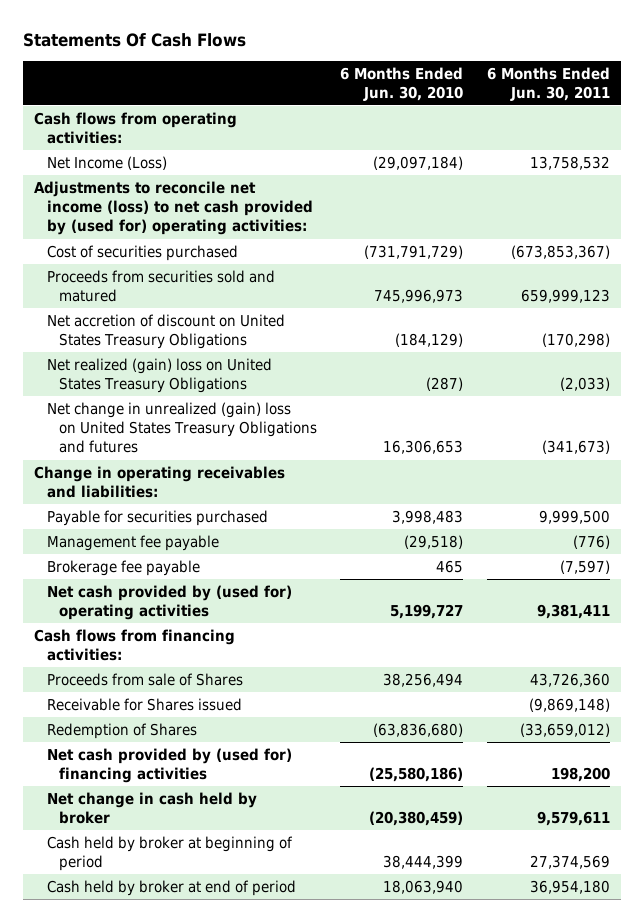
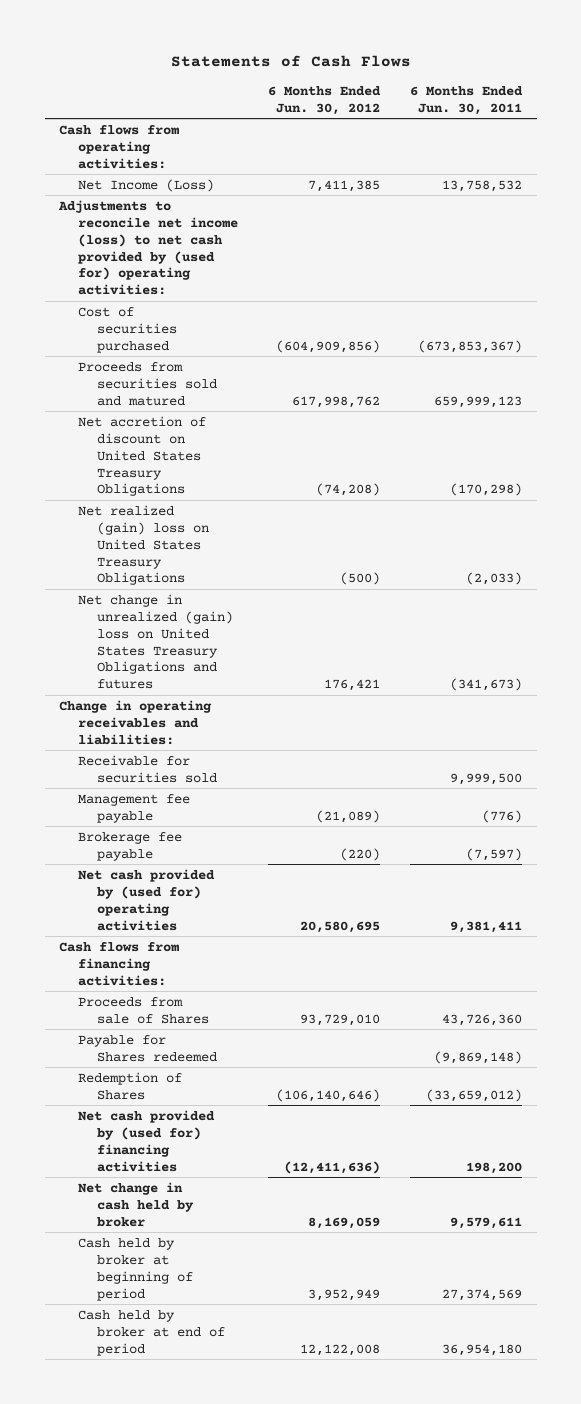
- Statements Of Cash Flows
+ Statements of Cash Flows
- | 6 Months Ended Jun. 30, 2010 | 6 Months Ended Jun. 30, 2011
+ | 6 Months Ended Jun. 30, 2012 | 6 Months Ended Jun. 30, 2011
- Payable for securities purchased | 3,998,483 | 9,999,500
+ Receivable for securities sold | | 9,999,500
- Receivable for Shares issued | | (9,869,148)
+ Payable for Shares redeemed | | (9,869,148)

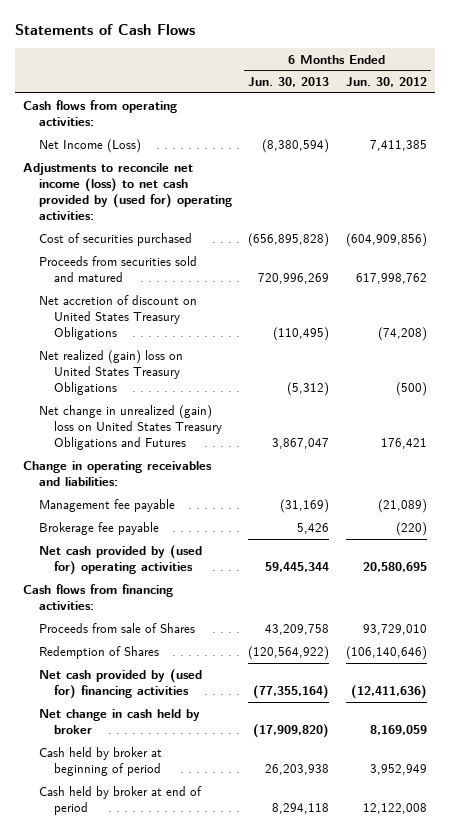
- | 6 Months Ended Jun. 30, 2012 | 6 Months Ended Jun. 30, 2011
+ | 6 Months Ended Jun. 30, 2013 | 6 Months Ended Jun. 30, 2012
- Net change in unrealized (gain) loss on United States Treasury Obligations and futures | 176,421 | (341,673)
+ Net change in unrealized (gain) loss on United States Treasury Obligations and Futures | 3,867,047 | 176,421
- Receivable for securities sold | | 9,999,500
- Payable for Shares redeemed | | (9,869,148)

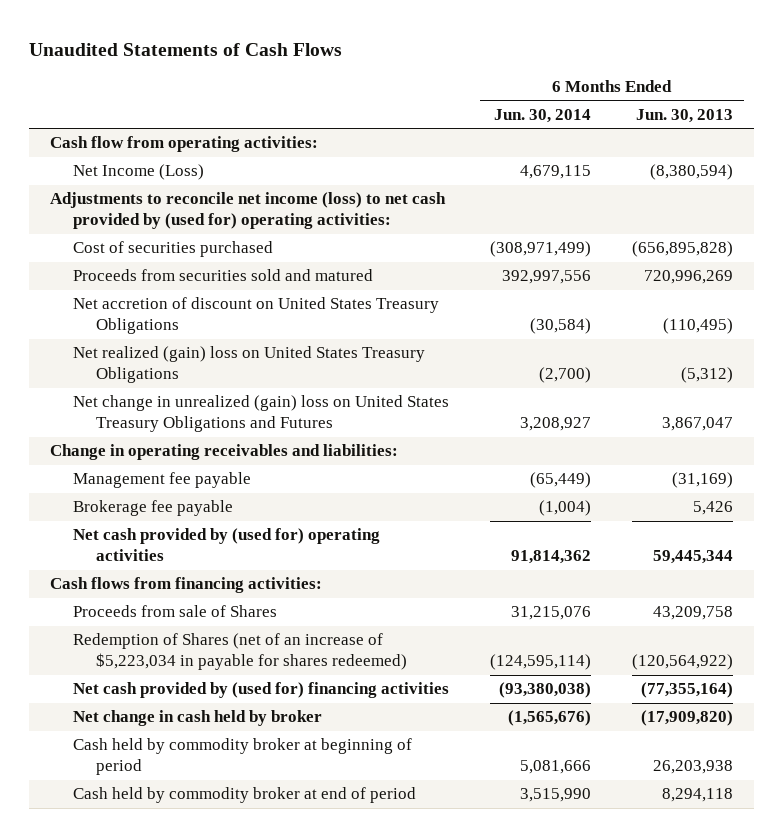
- Statements of Cash Flows
+ Unaudited Statements of Cash Flows
- | 6 Months Ended Jun. 30, 2013 | 6 Months Ended Jun. 30, 2012
+ | 6 Months Ended Jun. 30, 2014 | 6 Months Ended Jun. 30, 2013
- Cash flows from operating activities:
+ Cash flow from operating activities:
- Redemption of Shares | (120,564,922) | (106,140,646)
+ Redemption of Shares (net of an increase of $5,223,034 in payable for shares redeemed) | (124,595,114) | (120,564,922)
- Cash held by broker at beginning of period | 26,203,938 | 3,952,949
- Cash held by broker at end of period | 8,294,118 | 12,122,008
+ Cash held by commodity broker at beginning of period | 5,081,666 | 26,203,938
+ Cash held by commodity broker at end of period | 3,515,990 | 8,294,118

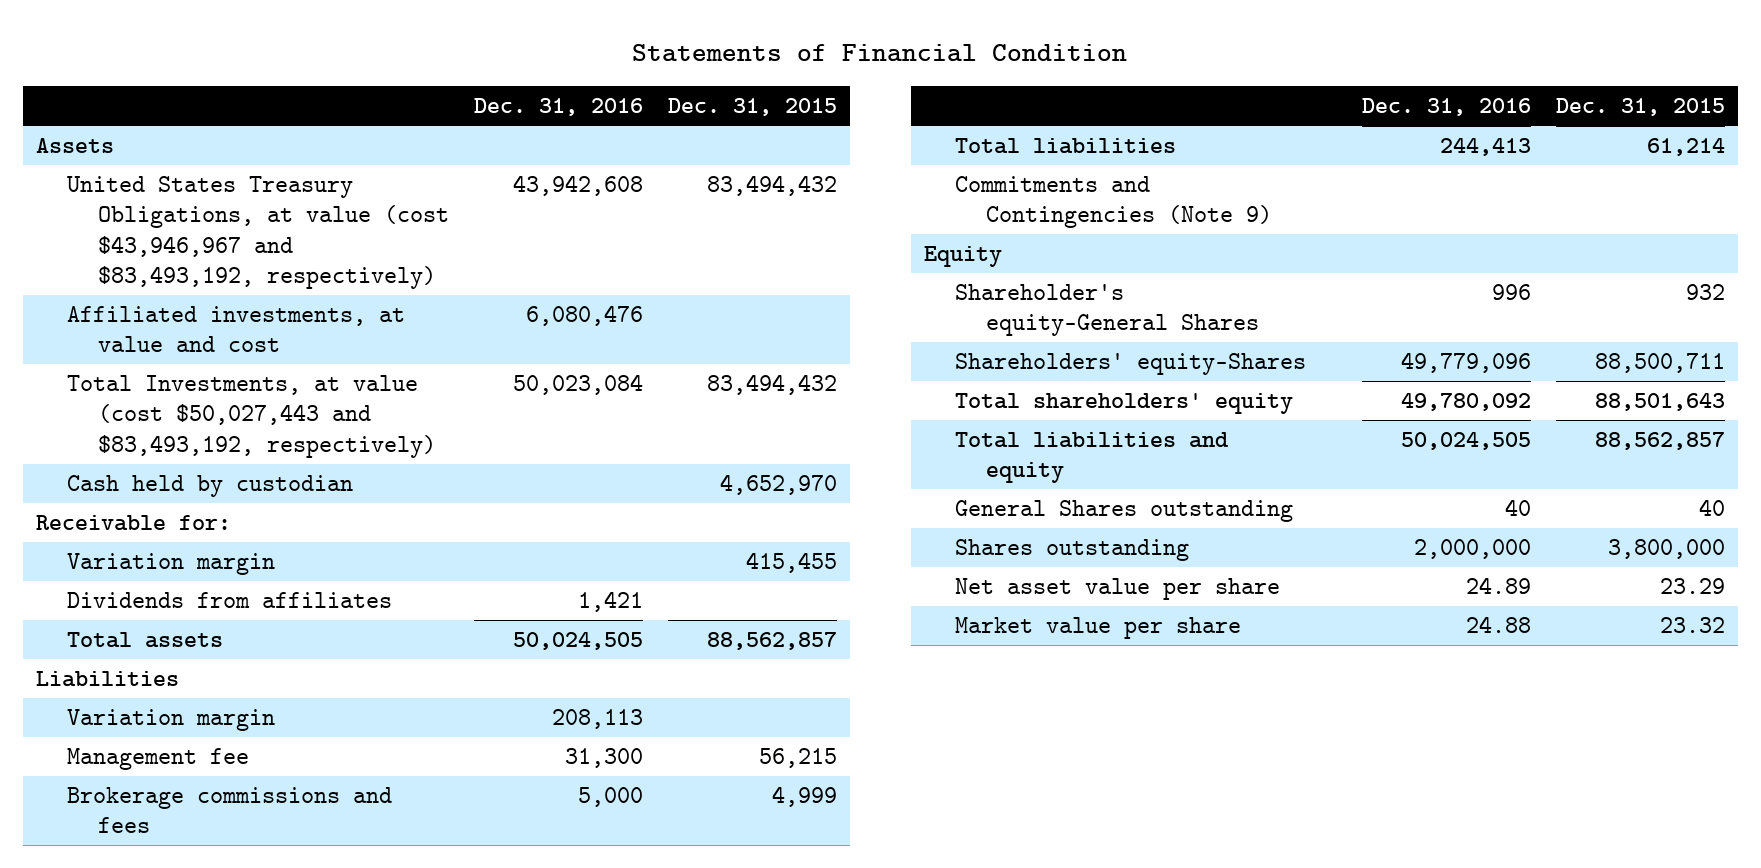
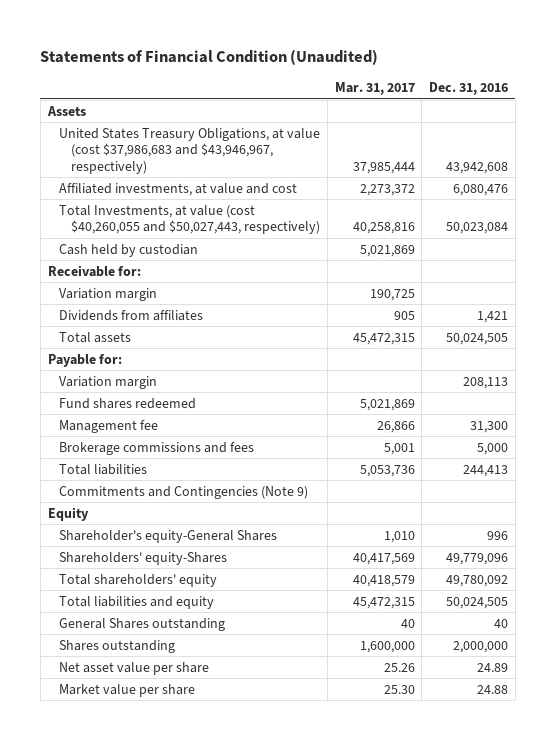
- Statements of Financial Condition
+ Statements of Financial Condition (Unaudited)
- | Dec. 31, 2016 | Dec. 31, 2015
+ | Mar. 31, 2017 | Dec. 31, 2016
- United States Treasury Obligations, at value (cost $43,946,967 and $83,493,192, respectively) | 43,942,608 | 83,494,432
+ United States Treasury Obligations, at value (cost $37,986,683 and $43,946,967, respectively) | 37,985,444 | 43,942,608
- Total Investments, at value (cost $50,027,443 and $83,493,192, respectively) | 50,023,084 | 83,494,432
+ Total Investments, at value (cost $40,260,055 and $50,027,443, respectively) | 40,258,816 | 50,023,084
- Liabilities
+ Payable for:
+ Fund shares redeemed | 5,021,869 |

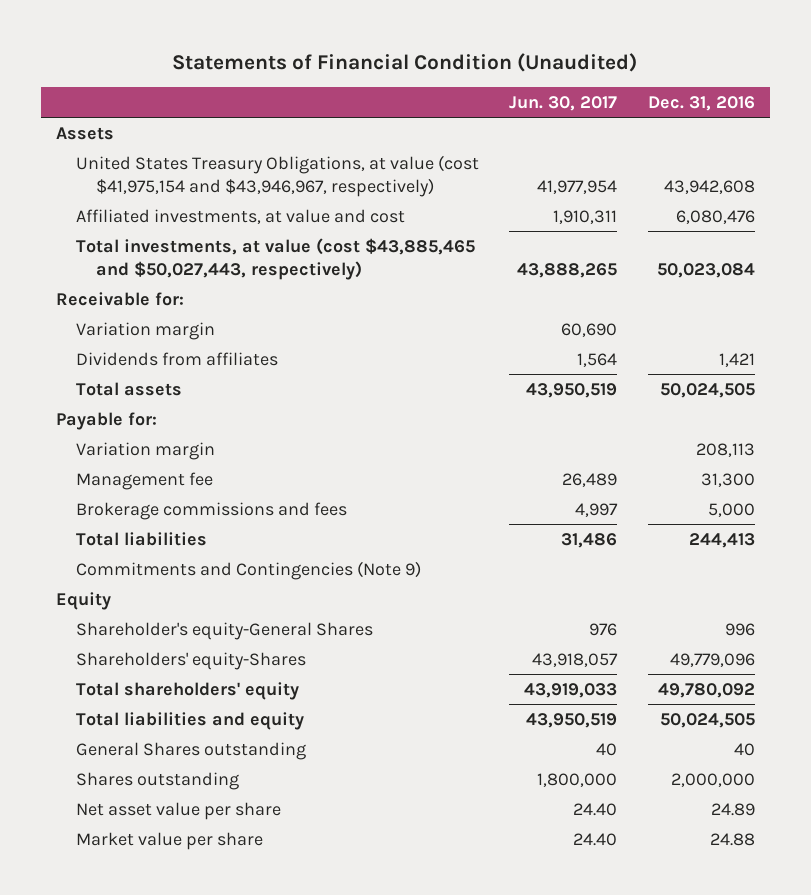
- | Mar. 31, 2017 | Dec. 31, 2016
+ | Jun. 30, 2017 | Dec. 31, 2016
- United States Treasury Obligations, at value (cost $37,986,683 and $43,946,967, respectively) | 37,985,444 | 43,942,608
+ United States Treasury Obligations, at value (cost $41,975,154 and $43,946,967, respectively) | 41,977,954 | 43,942,608
- Total Investments, at value (cost $40,260,055 and $50,027,443, respectively) | 40,258,816 | 50,023,084
- Cash held by custodian | 5,021,869 |
+ Total investments, at value (cost $43,885,465 and $50,027,443, respectively) | 43,888,265 | 50,023,084
- Fund shares redeemed | 5,021,869 |

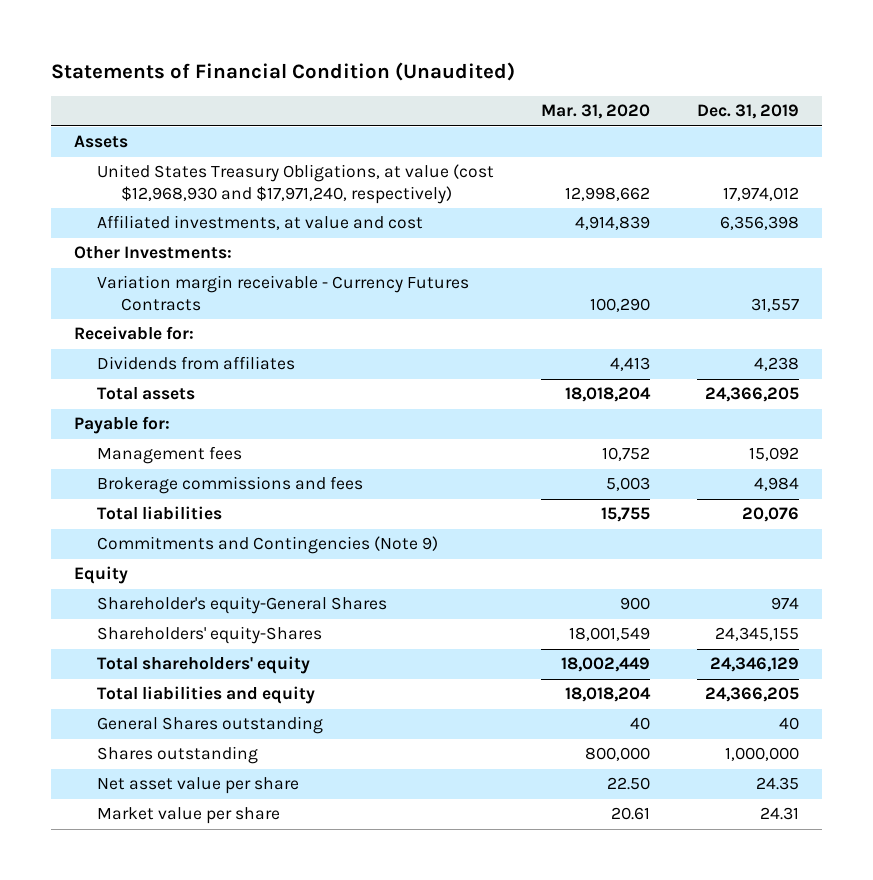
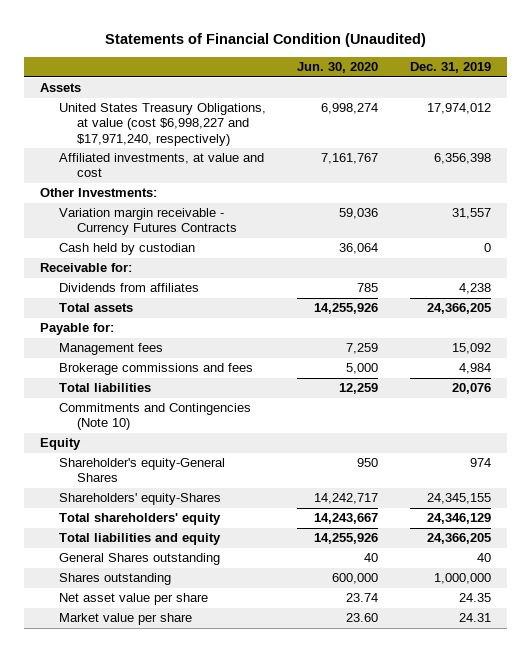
- | Mar. 31, 2020 | Dec. 31, 2019
+ | Jun. 30, 2020 | Dec. 31, 2019
- United States Treasury Obligations, at value (cost $12,968,930 and $17,971,240, respectively) | 12,998,662 | 17,974,012
+ United States Treasury Obligations, at value (cost $6,998,227 and $17,971,240, respectively) | 6,998,274 | 17,974,012
+ Cash held by custodian | 36,064 | 0
- Commitments and Contingencies (Note 9)
+ Commitments and Contingencies (Note 10)

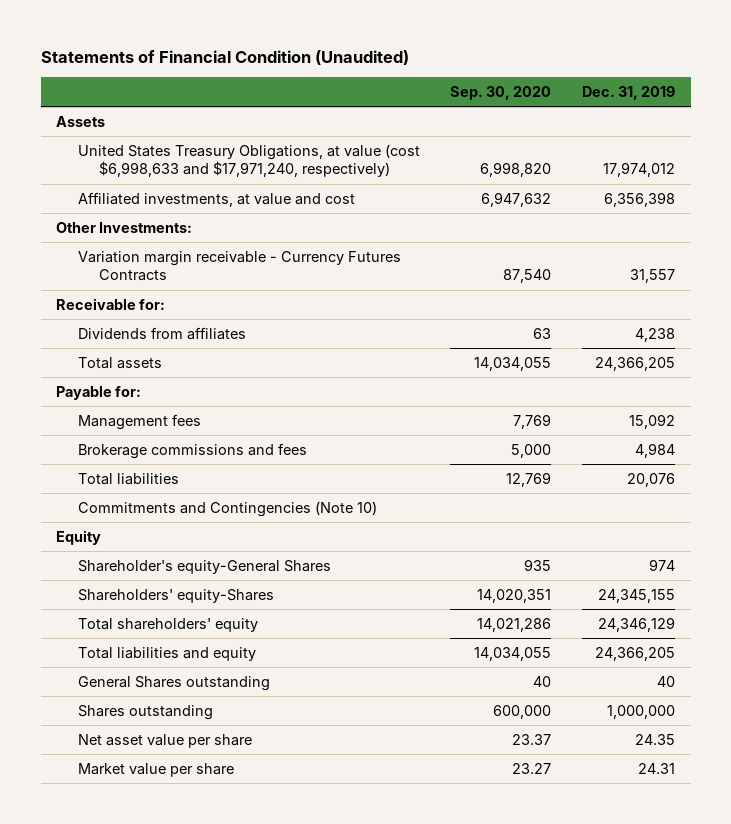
- | Jun. 30, 2020 | Dec. 31, 2019
+ | Sep. 30, 2020 | Dec. 31, 2019
- United States Treasury Obligations, at value (cost $6,998,227 and $17,971,240, respectively) | 6,998,274 | 17,974,012
+ United States Treasury Obligations, at value (cost $6,998,633 and $17,971,240, respectively) | 6,998,820 | 17,974,012
- Cash held by custodian | 36,064 | 0

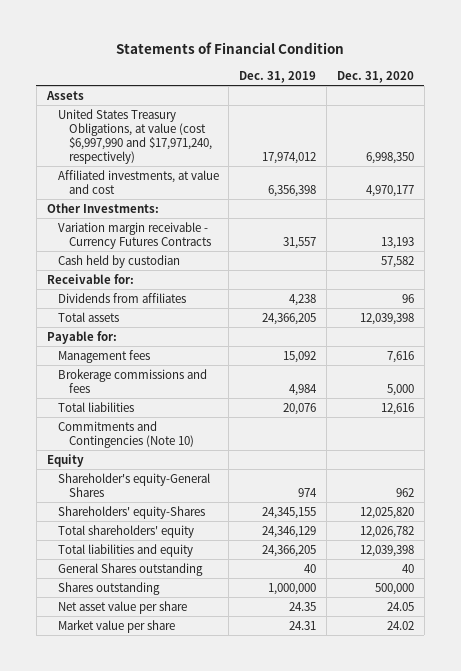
- Statements of Financial Condition (Unaudited)
+ Statements of Financial Condition
- | Sep. 30, 2020 | Dec. 31, 2019
+ | Dec. 31, 2019 | Dec. 31, 2020
- United States Treasury Obligations, at value (cost $6,998,633 and $17,971,240, respectively) | 6,998,820 | 17,974,012
+ United States Treasury Obligations, at value (cost $6,997,990 and $17,971,240, respectively) | 17,974,012 | 6,998,350
+ Cash held by custodian | | 57,582

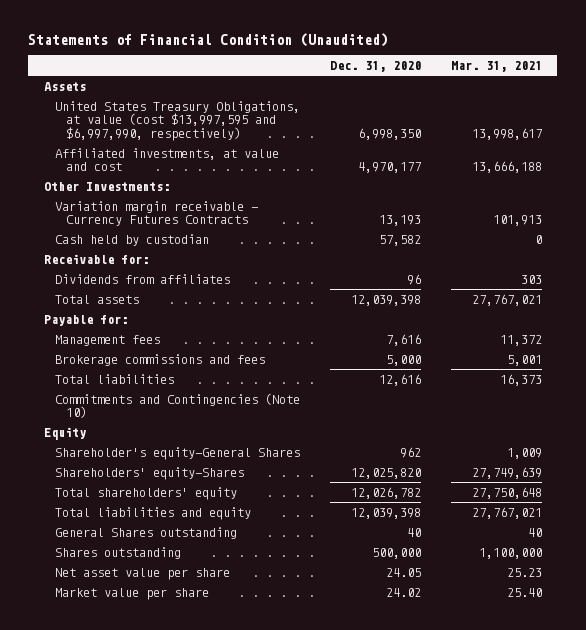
- Statements of Financial Condition
+ Statements of Financial Condition (Unaudited)
- | Dec. 31, 2019 | Dec. 31, 2020
+ | Dec. 31, 2020 | Mar. 31, 2021
- United States Treasury Obligations, at value (cost $6,997,990 and $17,971,240, respectively) | 17,974,012 | 6,998,350
+ United States Treasury Obligations, at value (cost $13,997,595 and $6,997,990, respectively) | 6,998,350 | 13,998,617

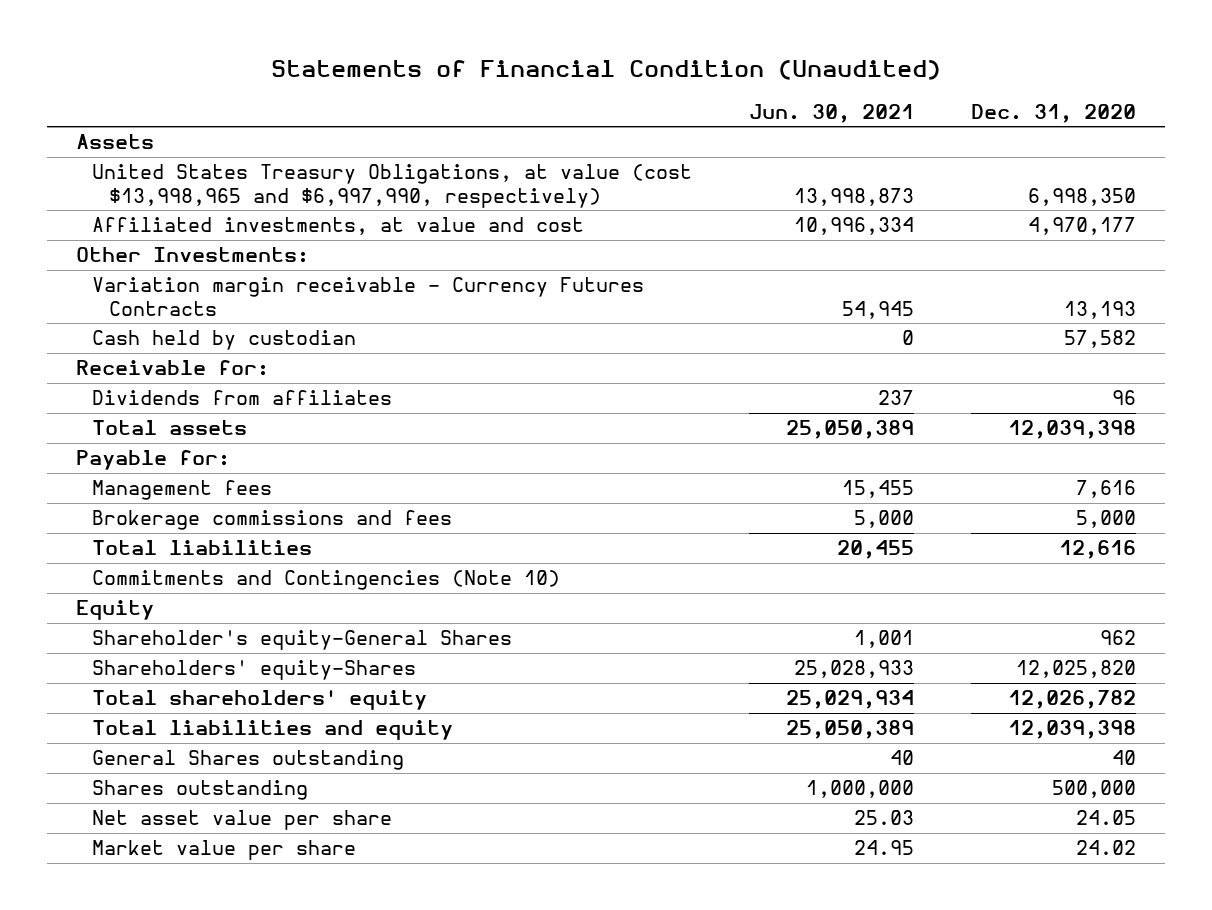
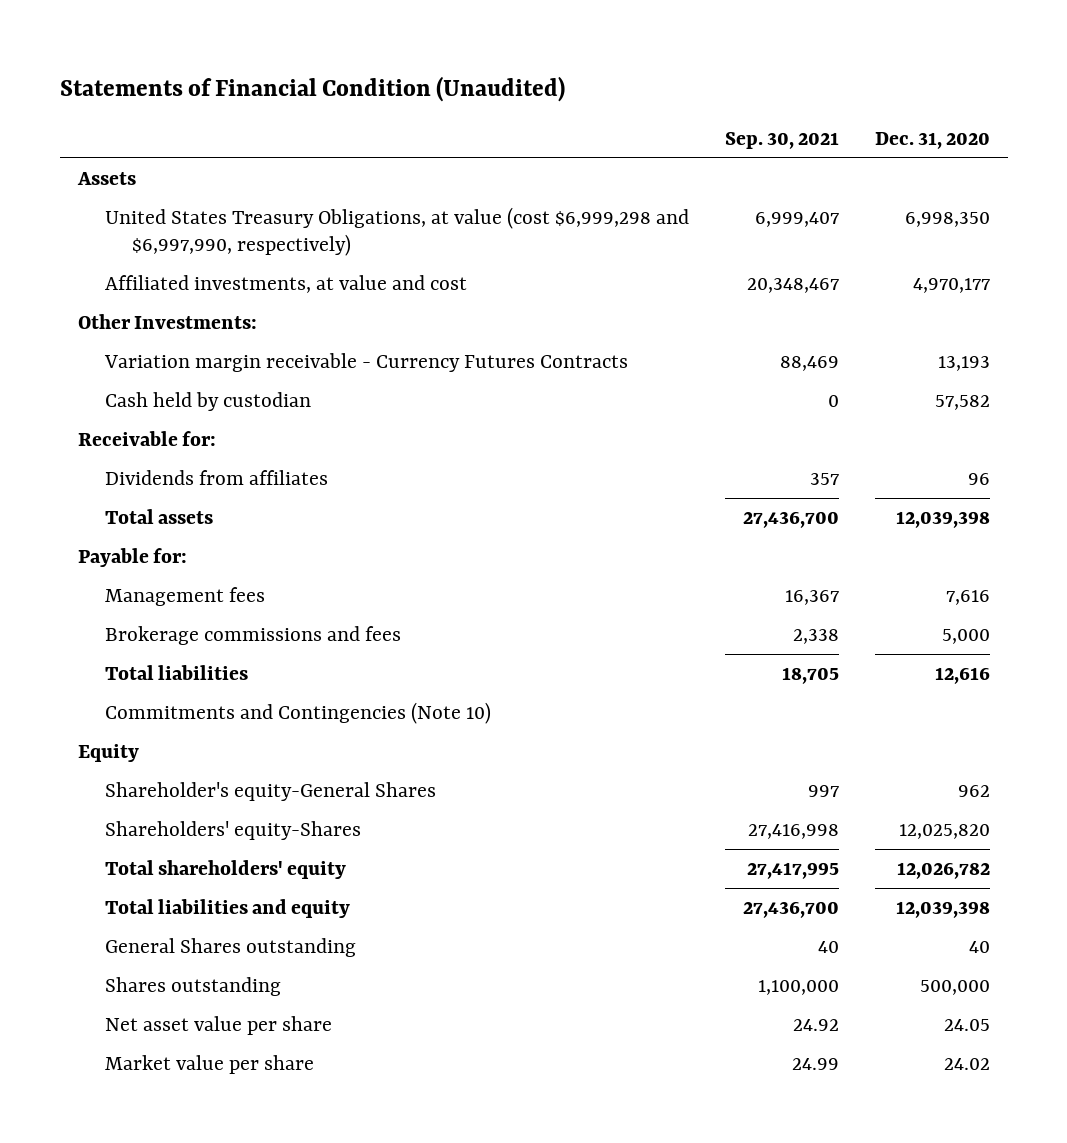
- | Jun. 30, 2021 | Dec. 31, 2020
+ | Sep. 30, 2021 | Dec. 31, 2020
- United States Treasury Obligations, at value (cost $13,998,965 and $6,997,990, respectively) | 13,998,873 | 6,998,350
+ United States Treasury Obligations, at value (cost $6,999,298 and $6,997,990, respectively) | 6,999,407 | 6,998,350

